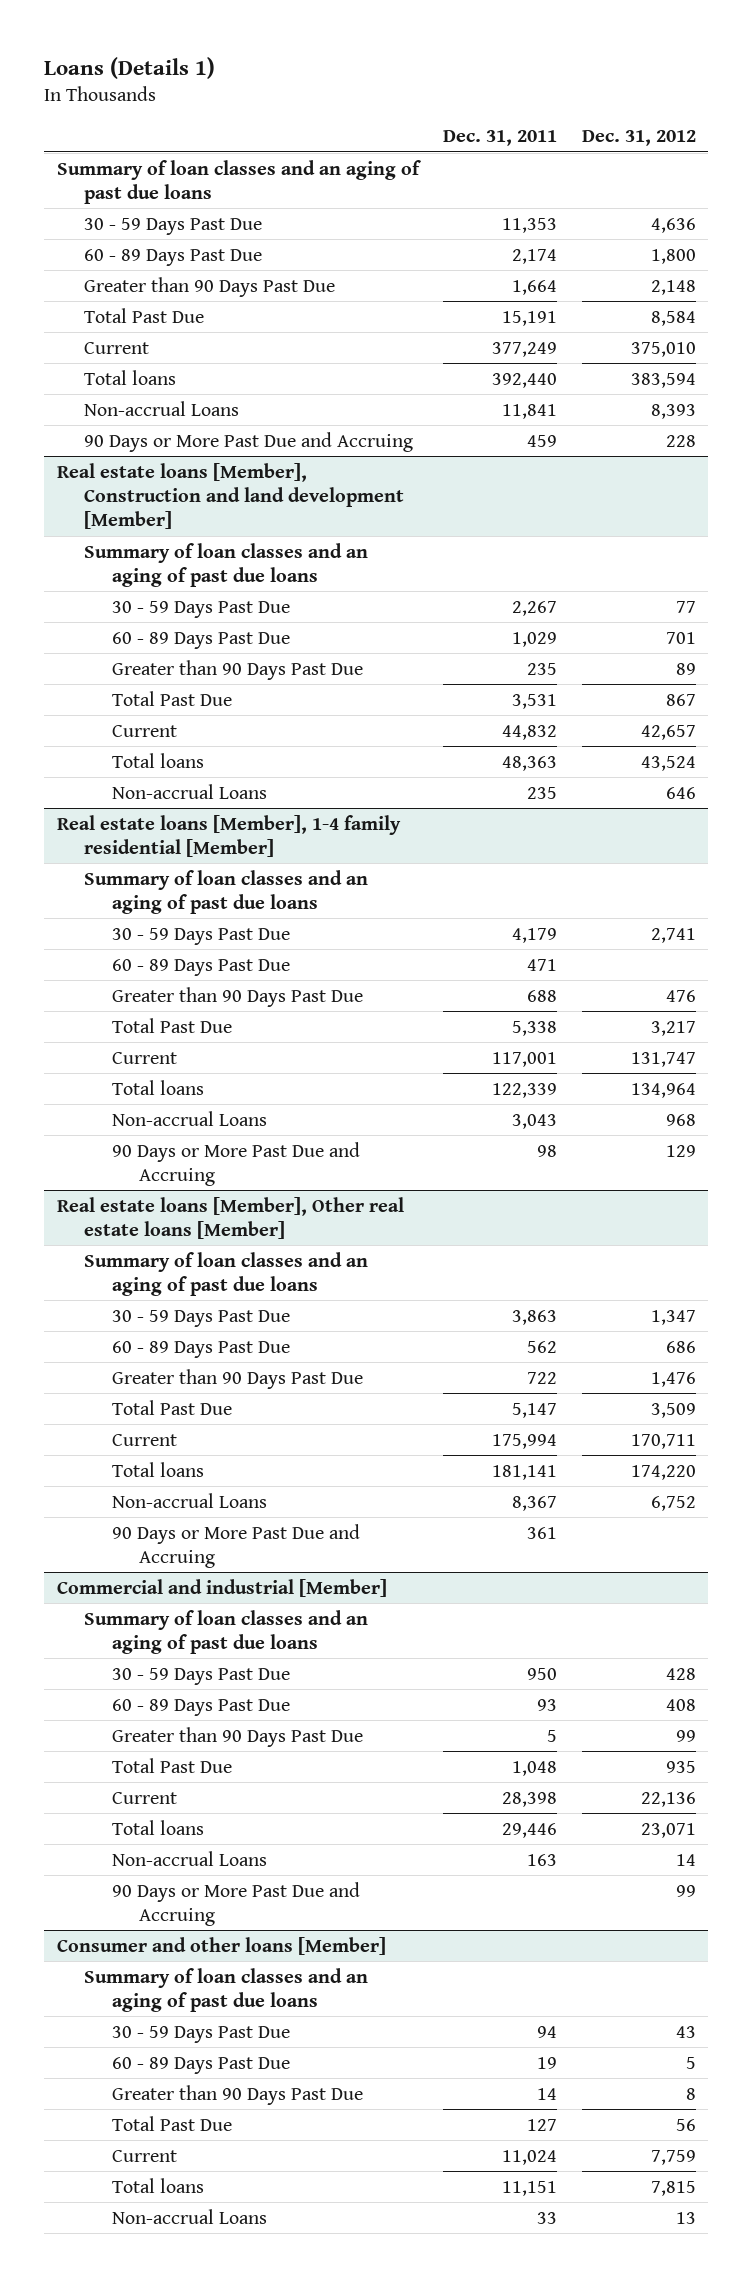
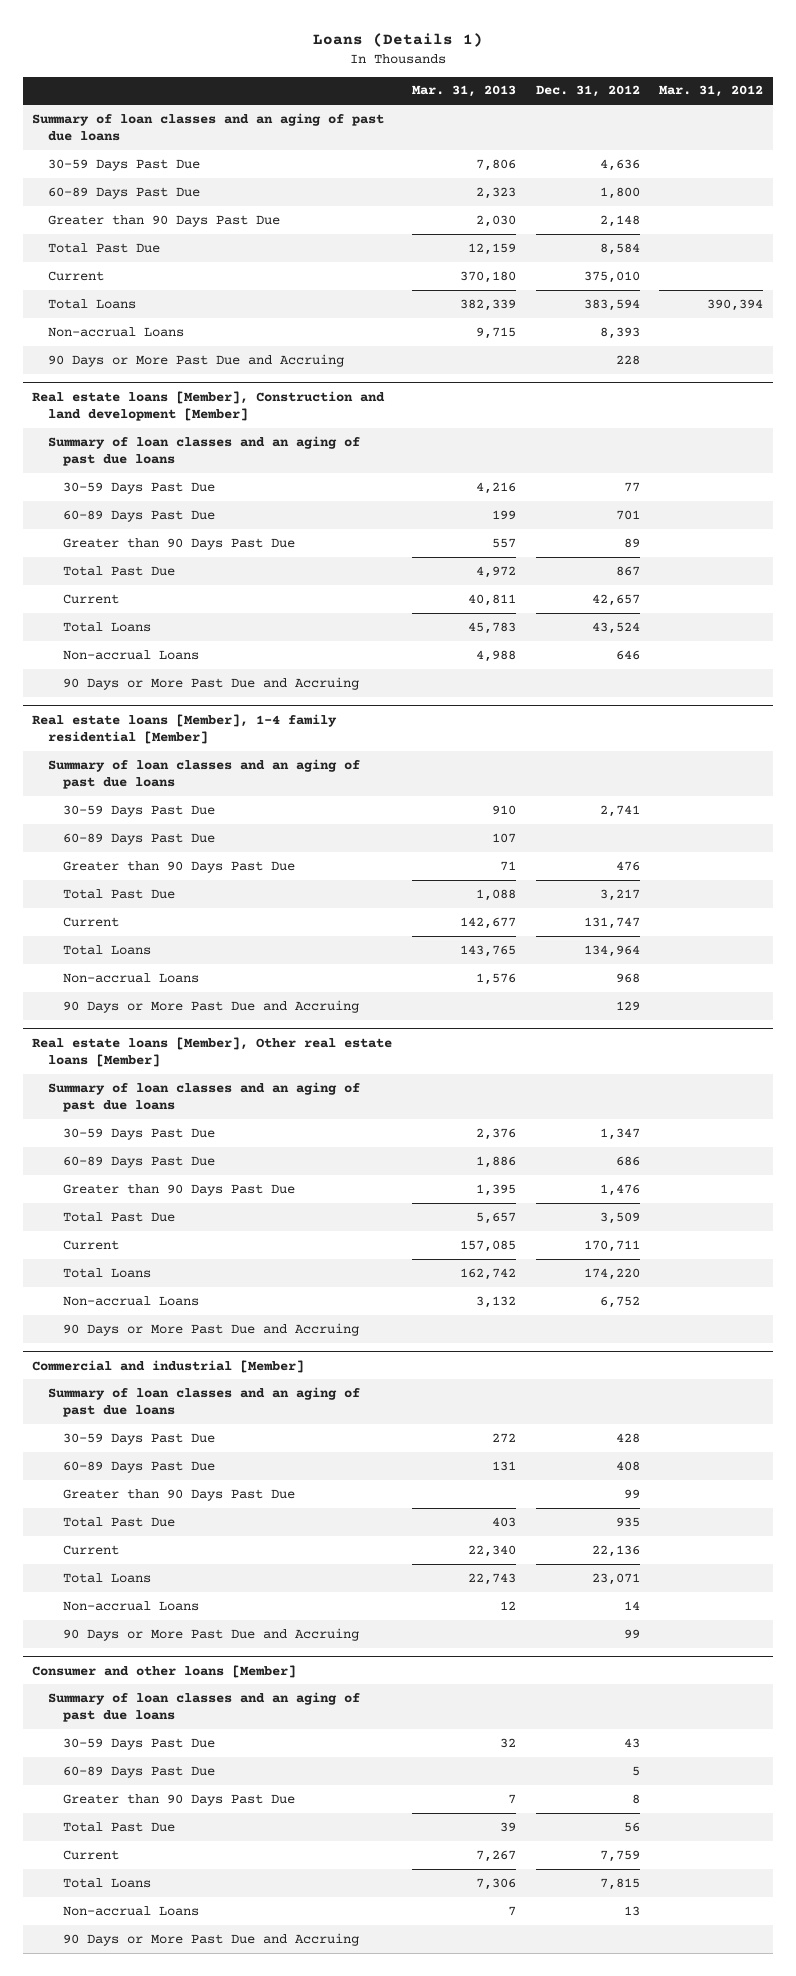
- | Dec. 31, 2011 | Dec. 31, 2012
+ | Mar. 31, 2013 | Dec. 31, 2012 | Mar. 31, 2012
- 30 - 59 Days Past Due | 11,353 | 4,636
- 60 - 89 Days Past Due | 2,174 | 1,800
+ 30-59 Days Past Due | 7,806 | 4,636 |
+ 60-89 Days Past Due | 2,323 | 1,800 |
- Total loans | 392,440 | 383,594
+ Total Loans | 382,339 | 383,594 | 390,394
@ Real estate loans [Member], Construction and land development [Member]
- 30 - 59 Days Past Due | 2,267 | 77
- 60 - 89 Days Past Due | 1,029 | 701
+ 30-59 Days Past Due | 4,216 | 77 |
+ 60-89 Days Past Due | 199 | 701 |
- Total loans | 48,363 | 43,524
+ Total Loans | 45,783 | 43,524 |
+ 90 Days or More Past Due and Accruing
@ Real estate loans [Member], 1-4 family residential [Member]
- 30 - 59 Days Past Due | 4,179 | 2,741
- 60 - 89 Days Past Due | 471 |
+ 30-59 Days Past Due | 910 | 2,741 |
+ 60-89 Days Past Due | 107 | |
- Total loans | 122,339 | 134,964
+ Total Loans | 143,765 | 134,964 |
@ Real estate loans [Member], Other real estate loans [Member]
- 30 - 59 Days Past Due | 3,863 | 1,347
- 60 - 89 Days Past Due | 562 | 686
+ 30-59 Days Past Due | 2,376 | 1,347 |
+ 60-89 Days Past Due | 1,886 | 686 |
- Total loans | 181,141 | 174,220
+ Total Loans | 162,742 | 174,220 |
@ Commercial and industrial [Member]
- 30 - 59 Days Past Due | 950 | 428
- 60 - 89 Days Past Due | 93 | 408
+ 30-59 Days Past Due | 272 | 428 |
+ 60-89 Days Past Due | 131 | 408 |
- Total loans | 29,446 | 23,071
+ Total Loans | 22,743 | 23,071 |
@ Consumer and other loans [Member]
- 30 - 59 Days Past Due | 94 | 43
- 60 - 89 Days Past Due | 19 | 5
+ 30-59 Days Past Due | 32 | 43 |
+ 60-89 Days Past Due | | 5 |
- Total loans | 11,151 | 7,815
+ Total Loans | 7,306 | 7,815 |
+ 90 Days or More Past Due and Accruing

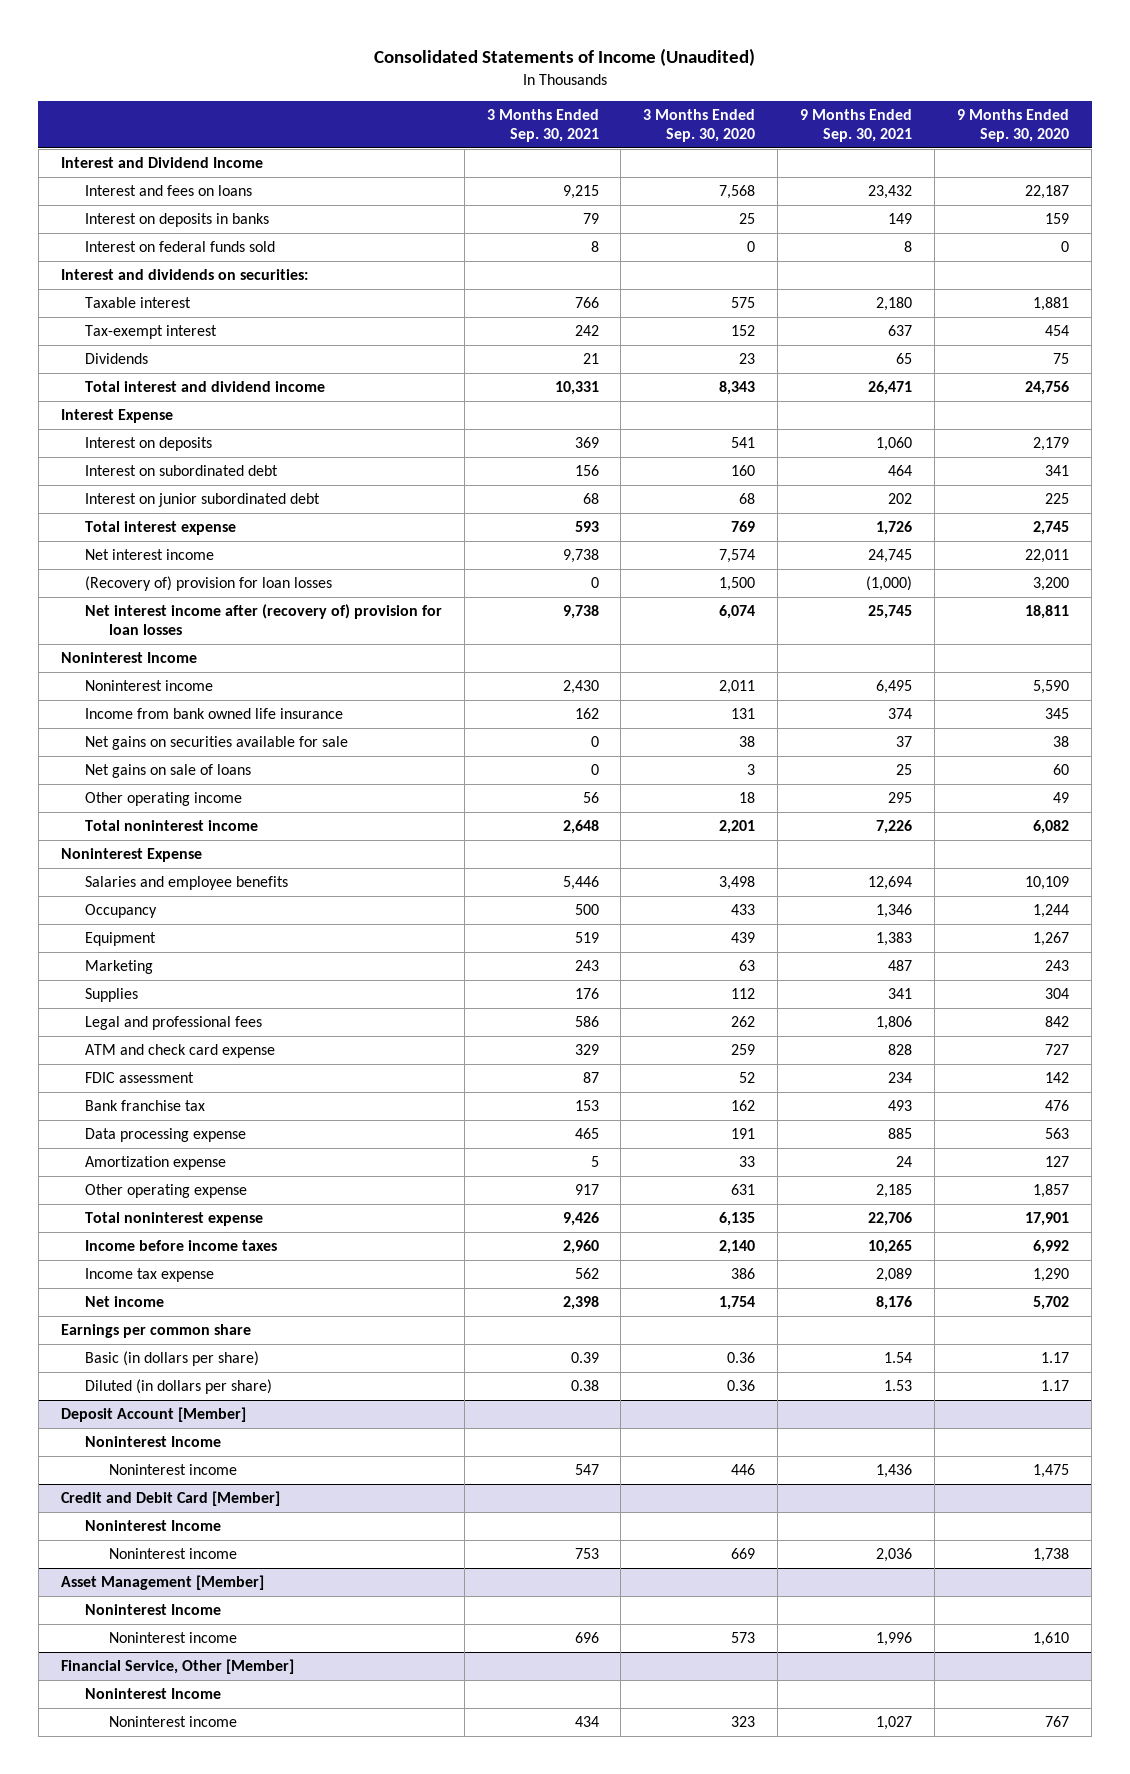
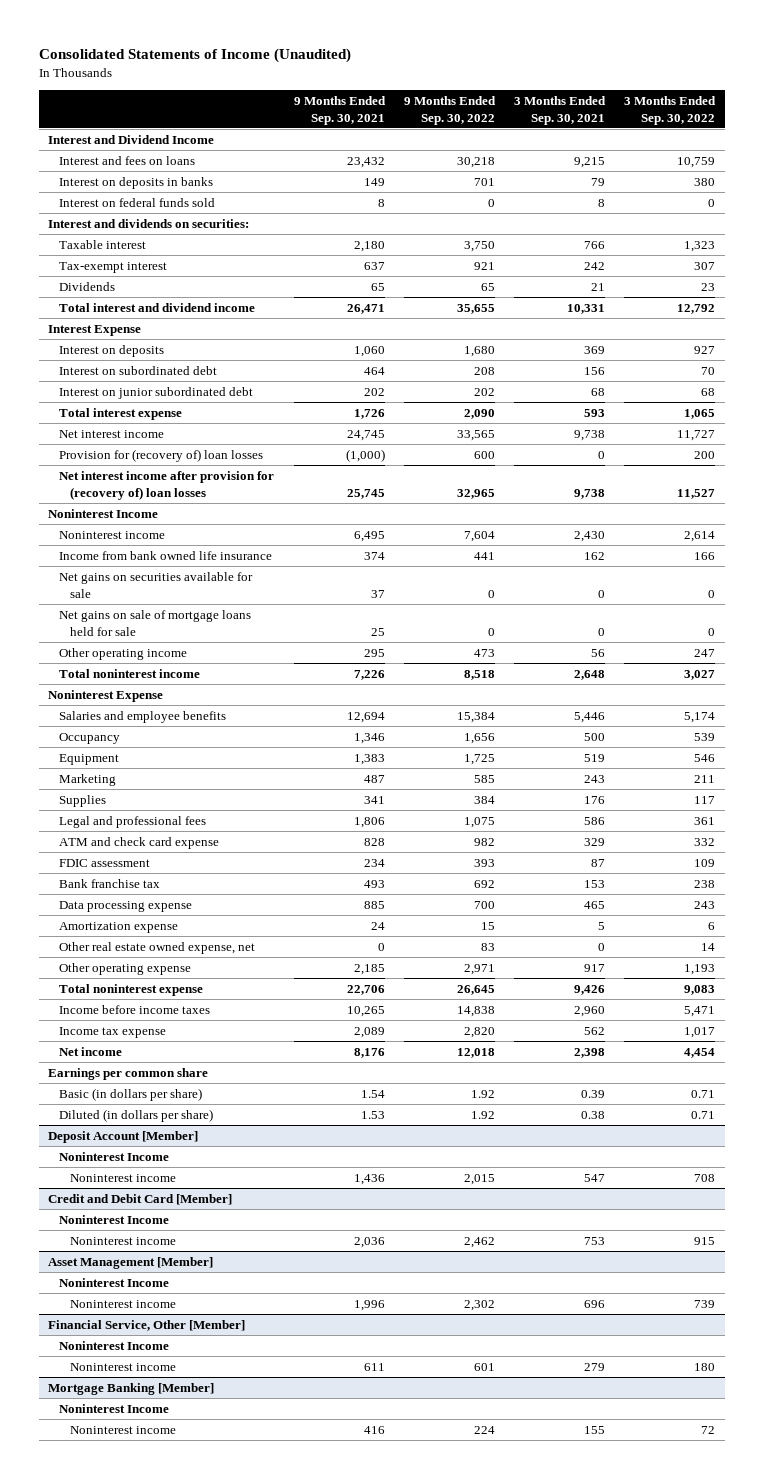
- | 3 Months Ended Sep. 30, 2021 | 3 Months Ended Sep. 30, 2020 | 9 Months Ended Sep. 30, 2021 | 9 Months Ended Sep. 30, 2020
+ | 9 Months Ended Sep. 30, 2021 | 9 Months Ended Sep. 30, 2022 | 3 Months Ended Sep. 30, 2021 | 3 Months Ended Sep. 30, 2022
- (Recovery of) provision for loan losses | 0 | 1,500 | (1,000) | 3,200
- Net interest income after (recovery of) provision for loan losses | 9,738 | 6,074 | 25,745 | 18,811
+ Provision for (recovery of) loan losses | (1,000) | 600 | 0 | 200
+ Net interest income after provision for (recovery of) loan losses | 25,745 | 32,965 | 9,738 | 11,527
- Net gains on sale of loans | 0 | 3 | 25 | 60
+ Net gains on sale of mortgage loans held for sale | 25 | 0 | 0 | 0
+ Other real estate owned expense, net | 0 | 83 | 0 | 14
@ Financial Service, Other [Member]
- Noninterest income | 434 | 323 | 1,027 | 767
+ Noninterest income | 611 | 601 | 279 | 180
+ Mortgage Banking [Member]
+ Noninterest Income
+ Noninterest income | 416 | 224 | 155 | 72

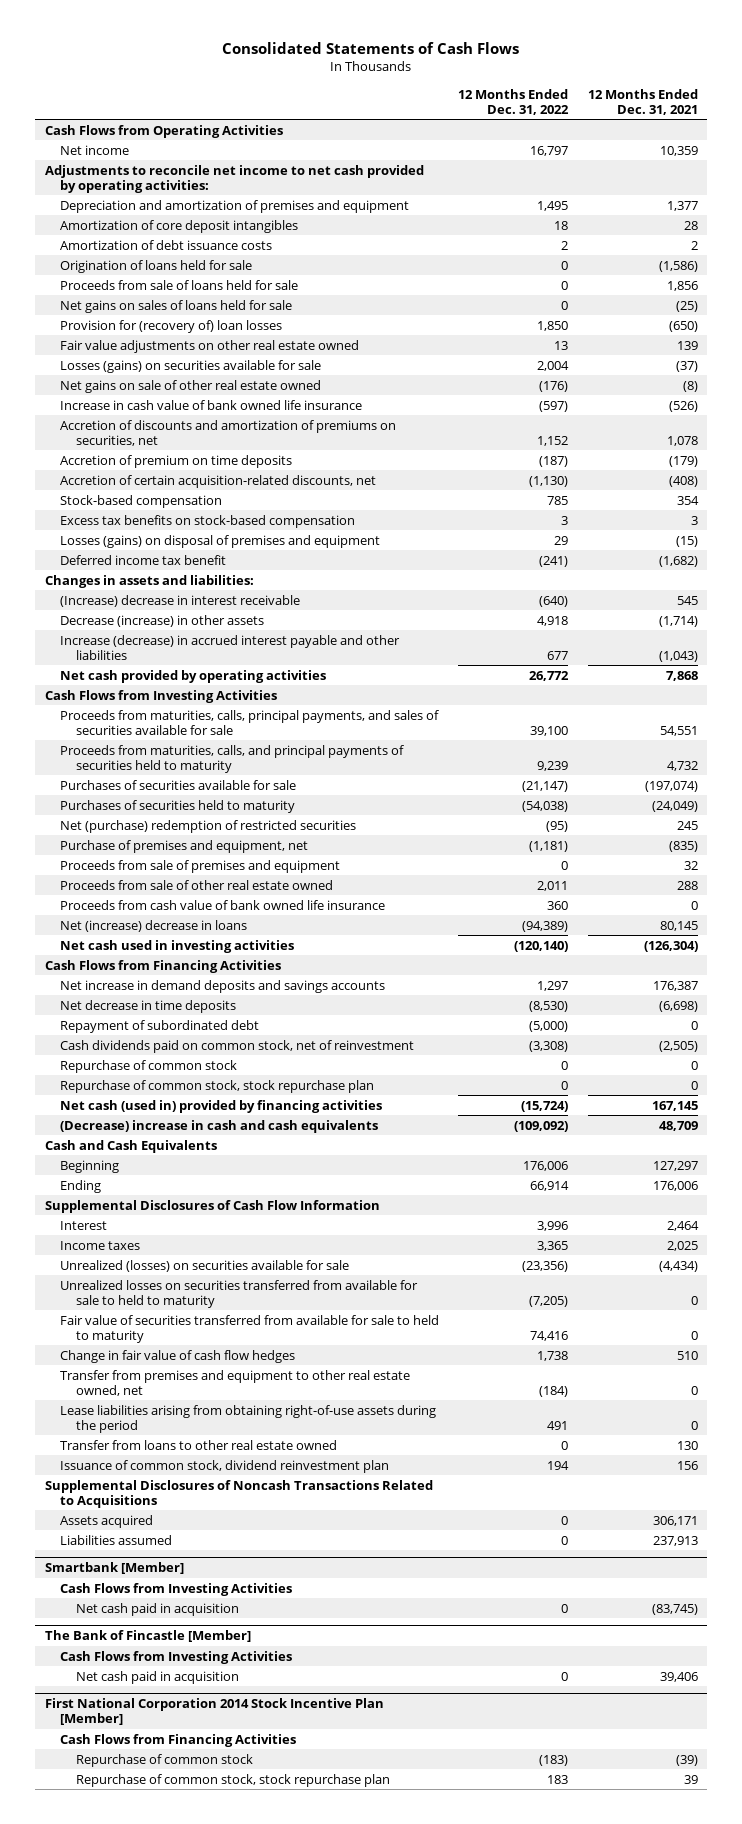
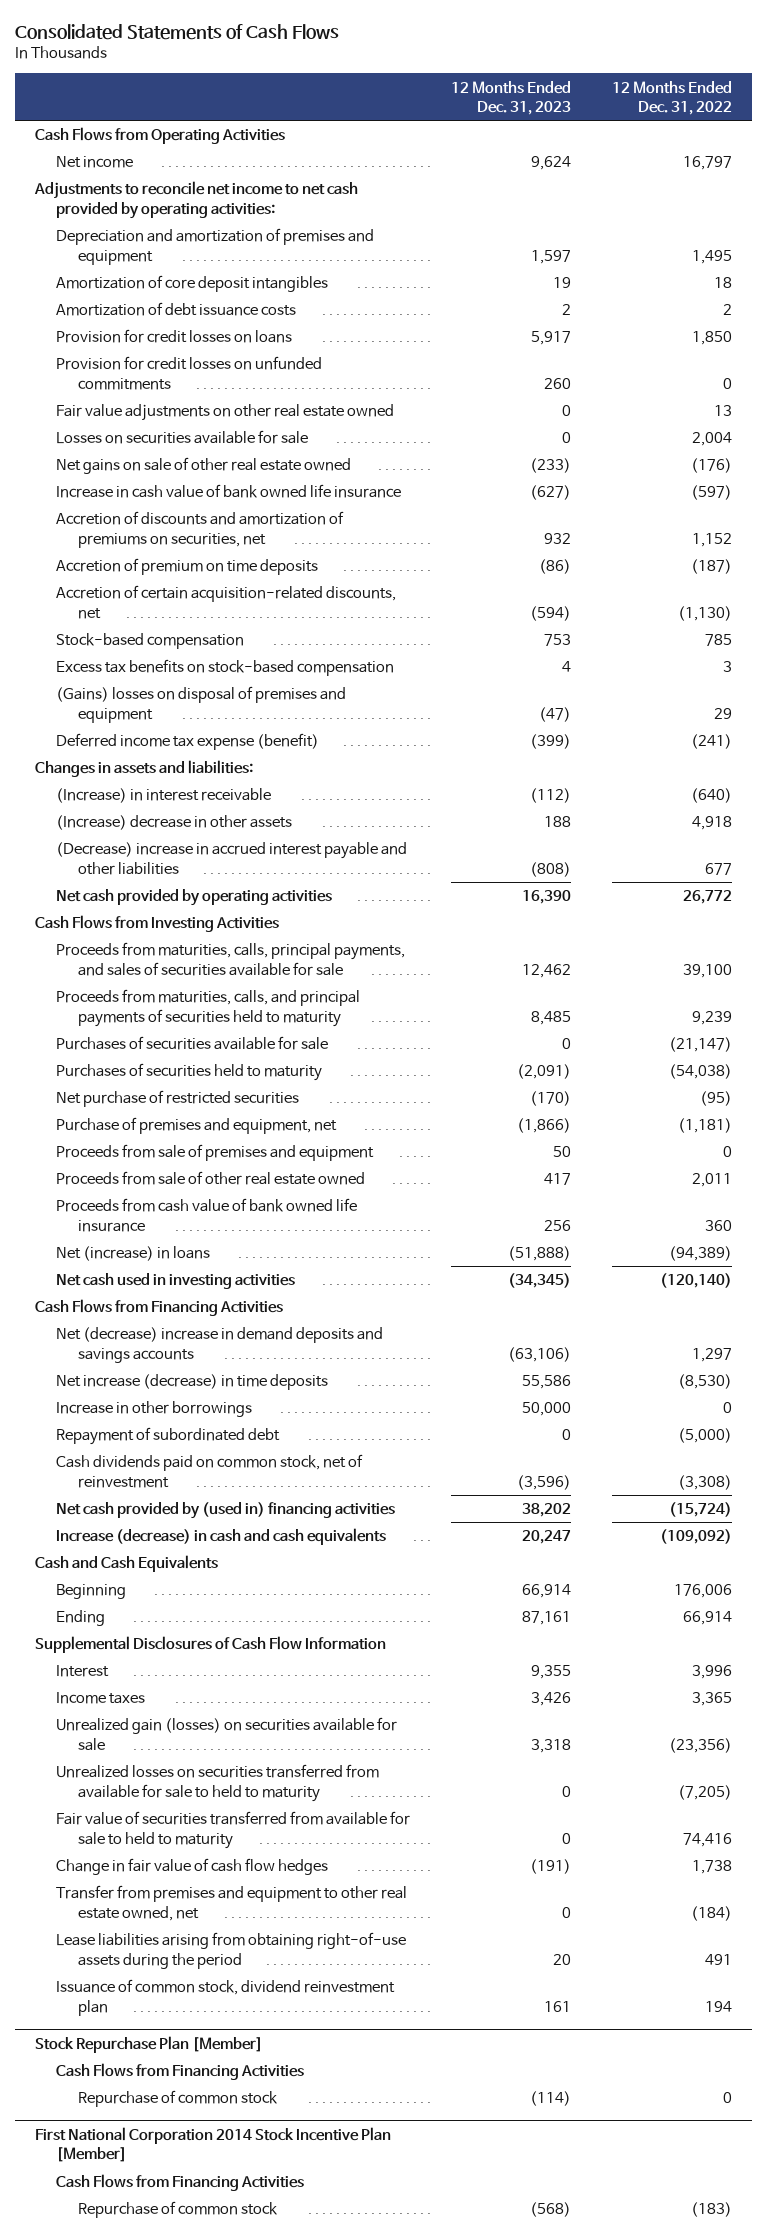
- | 12 Months Ended Dec. 31, 2022 | 12 Months Ended Dec. 31, 2021
+ | 12 Months Ended Dec. 31, 2023 | 12 Months Ended Dec. 31, 2022
- Origination of loans held for sale | 0 | (1,586)
- Proceeds from sale of loans held for sale | 0 | 1,856
- Net gains on sales of loans held for sale | 0 | (25)
- Provision for (recovery of) loan losses | 1,850 | (650)
+ Provision for credit losses on loans | 5,917 | 1,850
+ Provision for credit losses on unfunded commitments | 260 | 0
- Losses (gains) on securities available for sale | 2,004 | (37)
+ Losses on securities available for sale | 0 | 2,004
- Losses (gains) on disposal of premises and equipment | 29 | (15)
- Deferred income tax benefit | (241) | (1,682)
+ (Gains) losses on disposal of premises and equipment | (47) | 29
+ Deferred income tax expense (benefit) | (399) | (241)
- (Increase) decrease in interest receivable | (640) | 545
- Decrease (increase) in other assets | 4,918 | (1,714)
- Increase (decrease) in accrued interest payable and other liabilities | 677 | (1,043)
+ (Increase) in interest receivable | (112) | (640)
+ (Increase) decrease in other assets | 188 | 4,918
+ (Decrease) increase in accrued interest payable and other liabilities | (808) | 677
- Net (purchase) redemption of restricted securities | (95) | 245
+ Net purchase of restricted securities | (170) | (95)
- Net (increase) decrease in loans | (94,389) | 80,145
+ Net (increase) in loans | (51,888) | (94,389)
- Net increase in demand deposits and savings accounts | 1,297 | 176,387
- Net decrease in time deposits | (8,530) | (6,698)
+ Net (decrease) increase in demand deposits and savings accounts | (63,106) | 1,297
+ Net increase (decrease) in time deposits | 55,586 | (8,530)
+ Increase in other borrowings | 50,000 | 0
- Repurchase of common stock | 0 | 0
- Repurchase of common stock, stock repurchase plan | 0 | 0
- Net cash (used in) provided by financing activities | (15,724) | 167,145
- (Decrease) increase in cash and cash equivalents | (109,092) | 48,709
+ Net cash provided by (used in) financing activities | 38,202 | (15,724)
+ Increase (decrease) in cash and cash equivalents | 20,247 | (109,092)
- Unrealized (losses) on securities available for sale | (23,356) | (4,434)
+ Unrealized gain (losses) on securities available for sale | 3,318 | (23,356)
- Transfer from loans to other real estate owned | 0 | 130
- Supplemental Disclosures of Noncash Transactions Related to Acquisitions
- Assets acquired | 0 | 306,171
- Liabilities assumed | 0 | 237,913
- Smartbank [Member]
- Cash Flows from Investing Activities
- Net cash paid in acquisition | 0 | (83,745)
- The Bank of Fincastle [Member]
- Cash Flows from Investing Activities
- Net cash paid in acquisition | 0 | 39,406
+ Stock Repurchase Plan [Member]
+ Cash Flows from Financing Activities
+ Repurchase of common stock | (114) | 0
@ First National Corporation 2014 Stock Incentive Plan [Member]
- Repurchase of common stock, stock repurchase plan | 183 | 39

